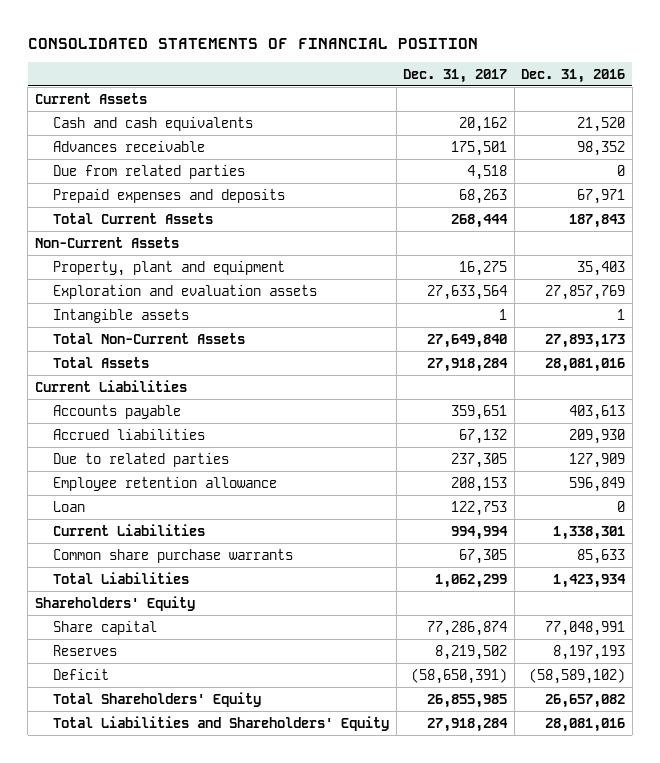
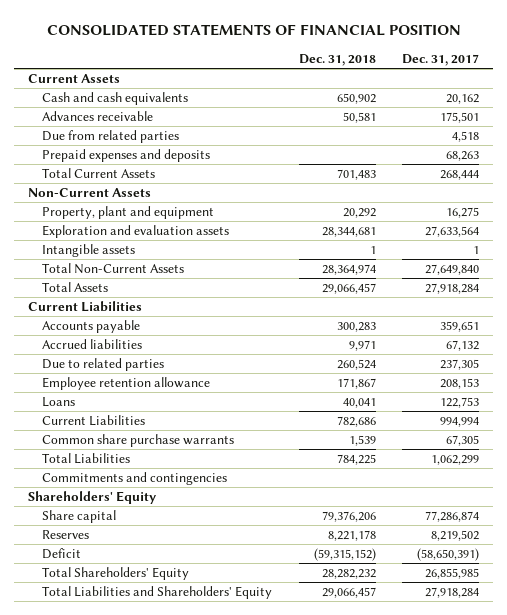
- | Dec. 31, 2017 | Dec. 31, 2016
+ | Dec. 31, 2018 | Dec. 31, 2017
- Loan | 122,753 | 0
+ Loans | 40,041 | 122,753
+ Commitments and contingencies

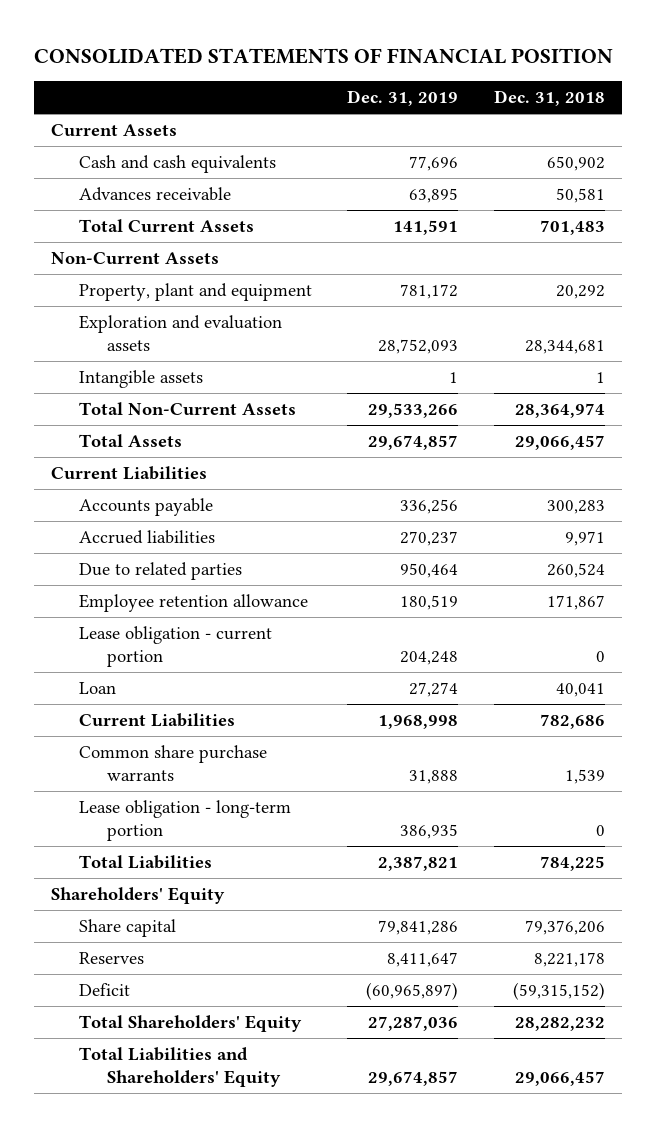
- | Dec. 31, 2018 | Dec. 31, 2017
+ | Dec. 31, 2019 | Dec. 31, 2018
- Due from related parties | | 4,518
- Prepaid expenses and deposits | | 68,263
- Loans | 40,041 | 122,753
+ Lease obligation - current portion | 204,248 | 0
+ Loan | 27,274 | 40,041
+ Lease obligation - long-term portion | 386,935 | 0
- Commitments and contingencies

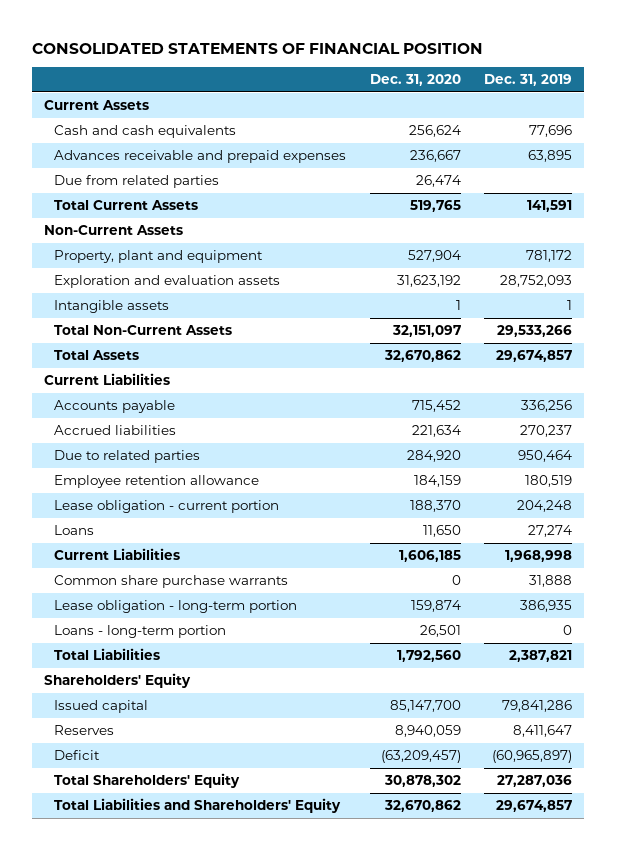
- | Dec. 31, 2019 | Dec. 31, 2018
+ | Dec. 31, 2020 | Dec. 31, 2019
- Advances receivable | 63,895 | 50,581
+ Advances receivable and prepaid expenses | 236,667 | 63,895
+ Due from related parties | 26,474 |
- Loan | 27,274 | 40,041
+ Loans | 11,650 | 27,274
+ Loans - long-term portion | 26,501 | 0
- Share capital | 79,841,286 | 79,376,206
+ Issued capital | 85,147,700 | 79,841,286

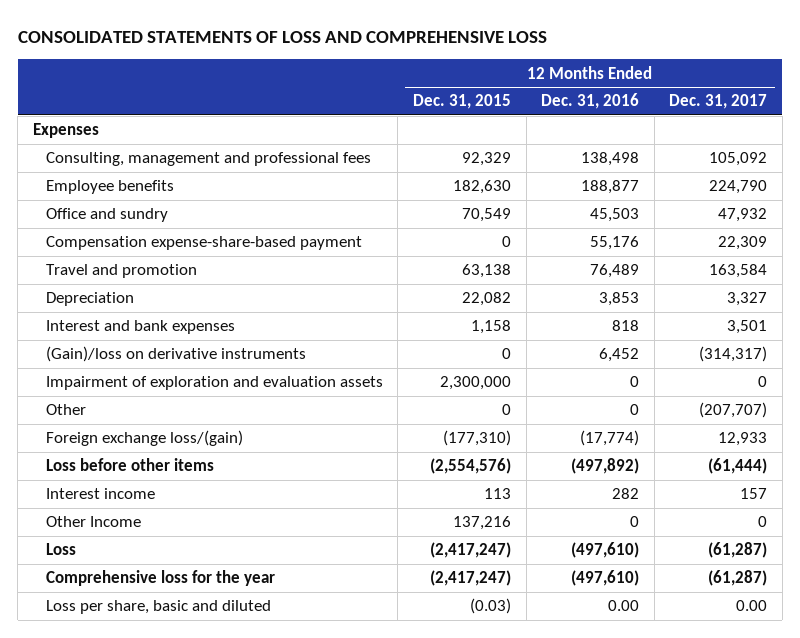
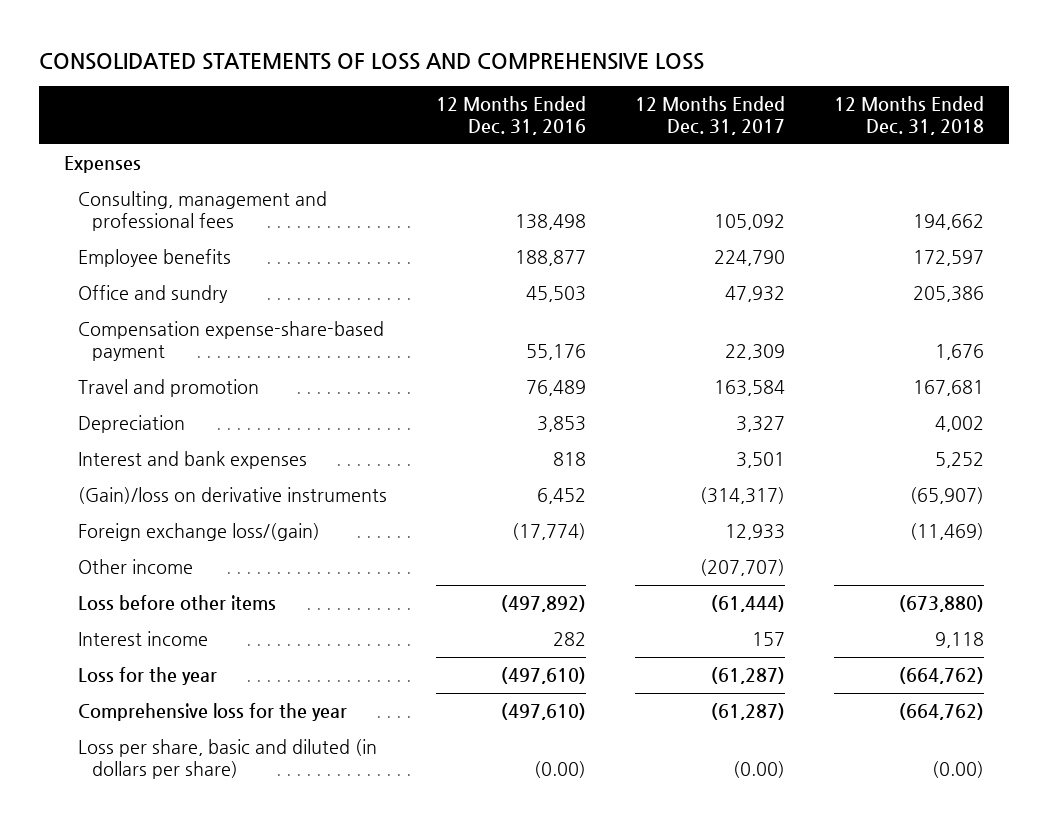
- | 12 Months Ended Dec. 31, 2015 | 12 Months Ended Dec. 31, 2016 | 12 Months Ended Dec. 31, 2017
+ | 12 Months Ended Dec. 31, 2016 | 12 Months Ended Dec. 31, 2017 | 12 Months Ended Dec. 31, 2018
- Impairment of exploration and evaluation assets | 2,300,000 | 0 | 0
- Other | 0 | 0 | (207,707)
+ Other income | | (207,707) |
- Other Income | 137,216 | 0 | 0
- Loss | (2,417,247) | (497,610) | (61,287)
+ Loss for the year | (497,610) | (61,287) | (664,762)
- Loss per share, basic and diluted | (0.03) | 0.00 | 0.00
+ Loss per share, basic and diluted (in dollars per share) | (0.00) | (0.00) | (0.00)

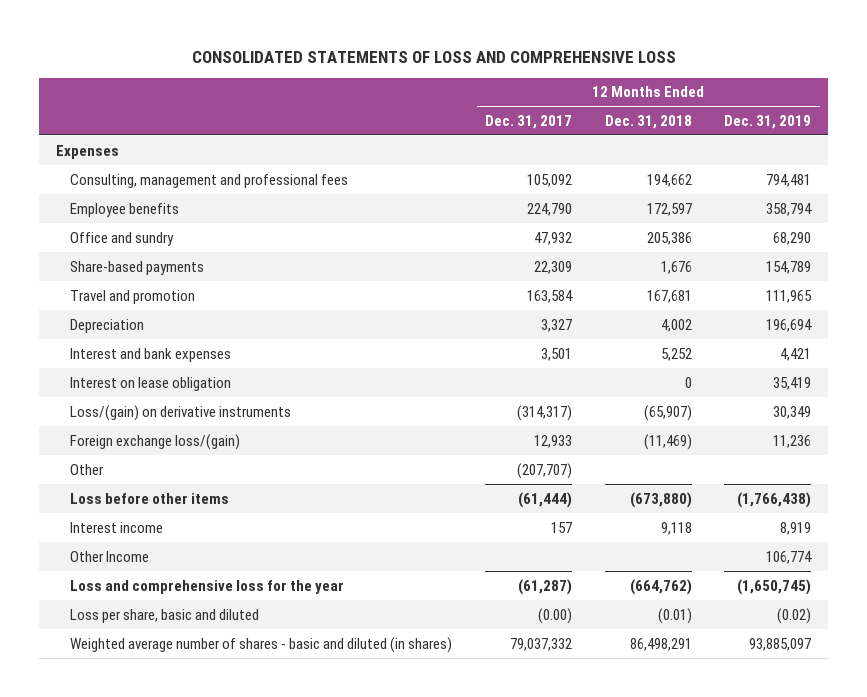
- | 12 Months Ended Dec. 31, 2016 | 12 Months Ended Dec. 31, 2017 | 12 Months Ended Dec. 31, 2018
+ | 12 Months Ended Dec. 31, 2017 | 12 Months Ended Dec. 31, 2018 | 12 Months Ended Dec. 31, 2019
- Compensation expense-share-based payment | 55,176 | 22,309 | 1,676
+ Share-based payments | 22,309 | 1,676 | 154,789
- (Gain)/loss on derivative instruments | 6,452 | (314,317) | (65,907)
+ Interest on lease obligation | | 0 | 35,419
+ Loss/(gain) on derivative instruments | (314,317) | (65,907) | 30,349
- Other income | | (207,707) |
+ Other | (207,707) | |
- Loss for the year | (497,610) | (61,287) | (664,762)
- Comprehensive loss for the year | (497,610) | (61,287) | (664,762)
- Loss per share, basic and diluted (in dollars per share) | (0.00) | (0.00) | (0.00)
+ Other Income | | | 106,774
+ Loss and comprehensive loss for the year | (61,287) | (664,762) | (1,650,745)
+ Loss per share, basic and diluted | (0.00) | (0.01) | (0.02)
+ Weighted average number of shares - basic and diluted (in shares) | 79,037,332 | 86,498,291 | 93,885,097

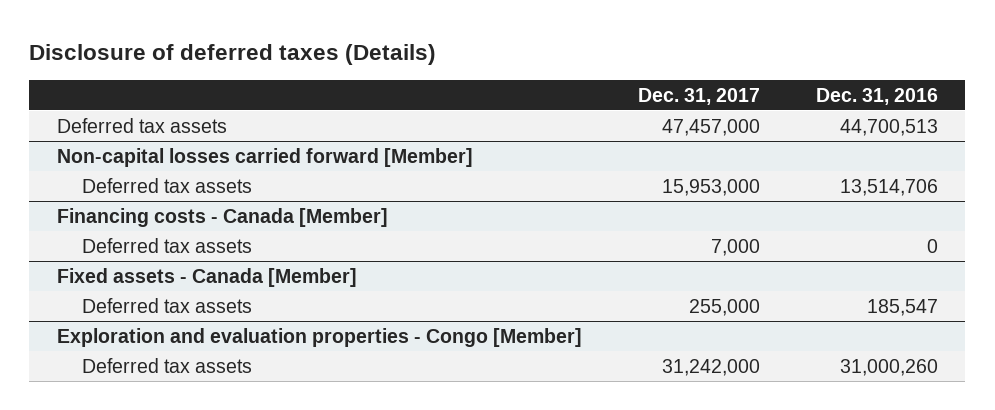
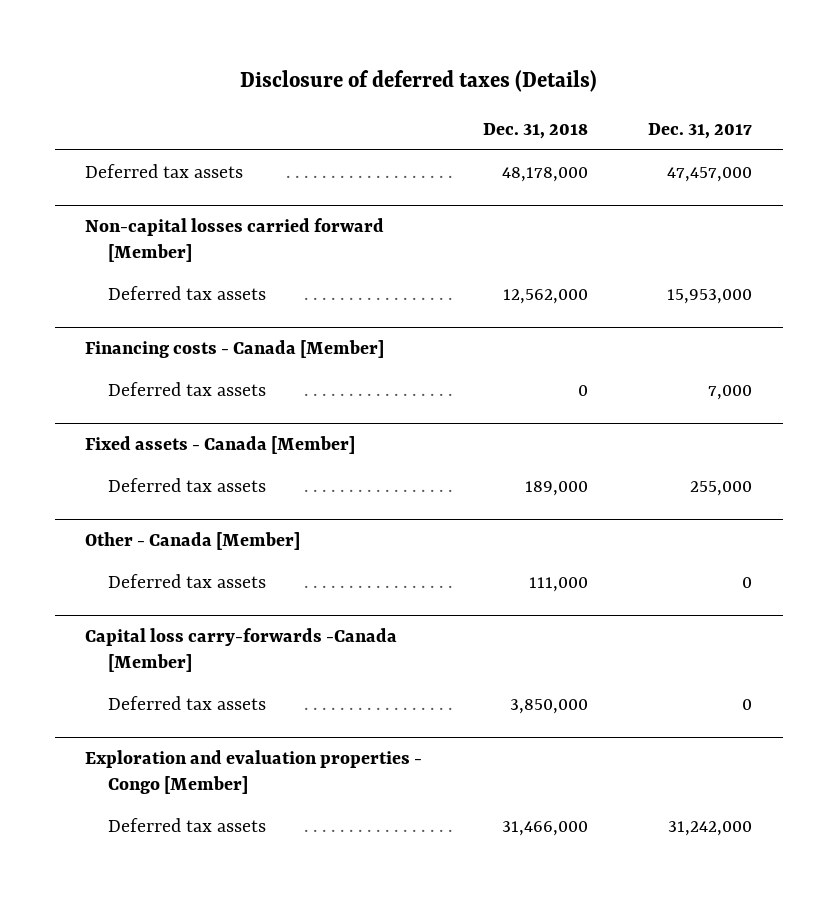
- | Dec. 31, 2017 | Dec. 31, 2016
+ | Dec. 31, 2018 | Dec. 31, 2017
+ Other - Canada [Member]
+ Deferred tax assets | 111,000 | 0
+ Capital loss carry-forwards -Canada [Member]
+ Deferred tax assets | 3,850,000 | 0

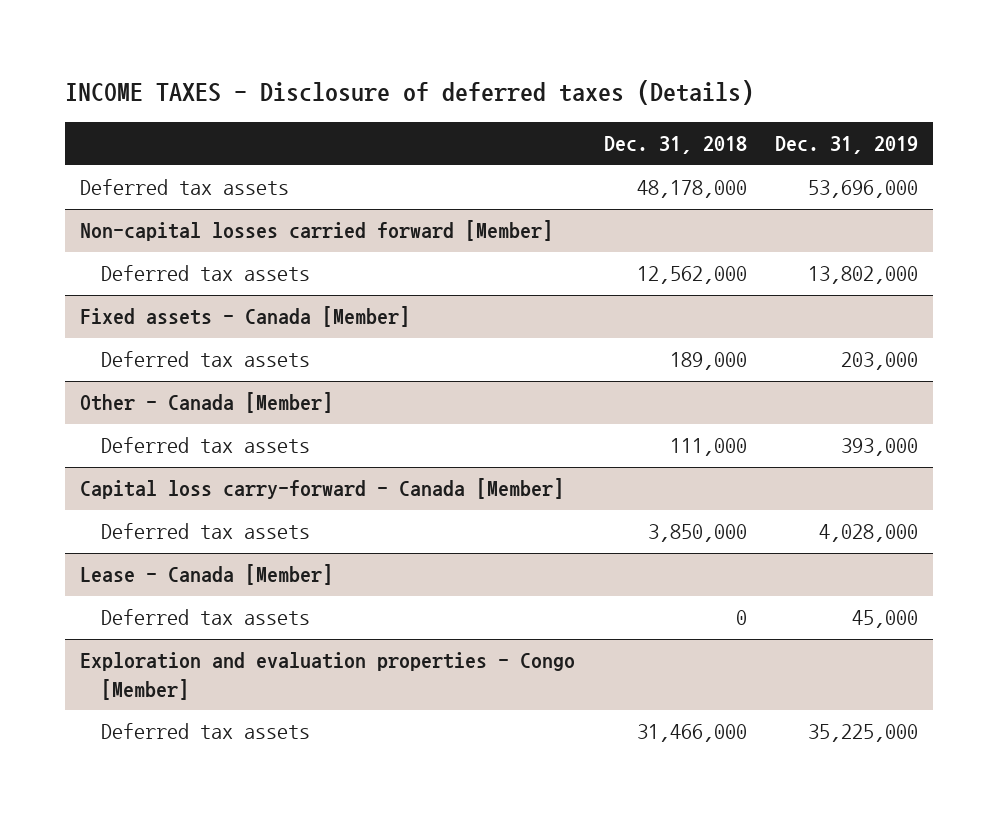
- Disclosure of deferred taxes (Details)
+ INCOME TAXES - Disclosure of deferred taxes (Details)
- | Dec. 31, 2018 | Dec. 31, 2017
+ | Dec. 31, 2018 | Dec. 31, 2019
- Financing costs - Canada [Member]
- Deferred tax assets | 0 | 7,000
- Capital loss carry-forwards -Canada [Member]
+ Capital loss carry-forward - Canada [Member]
+ Lease - Canada [Member]
+ Deferred tax assets | 0 | 45,000

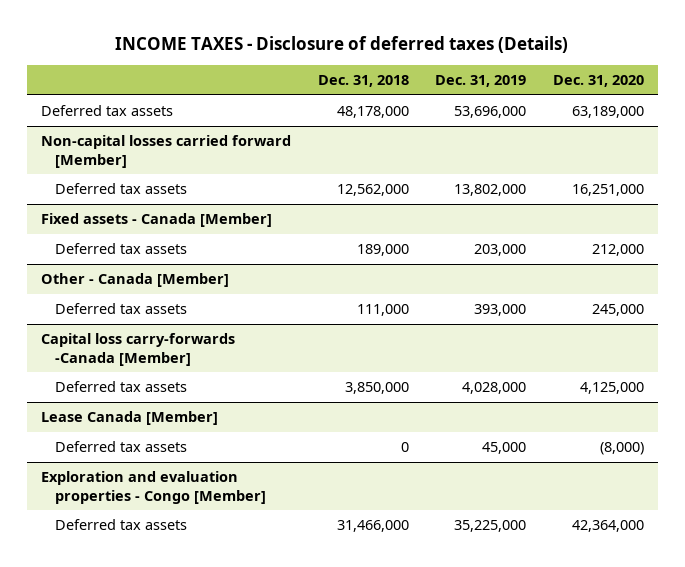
- | Dec. 31, 2018 | Dec. 31, 2019
+ | Dec. 31, 2018 | Dec. 31, 2019 | Dec. 31, 2020
- Capital loss carry-forward - Canada [Member]
+ Capital loss carry-forwards -Canada [Member]
- Lease - Canada [Member]
+ Lease Canada [Member]

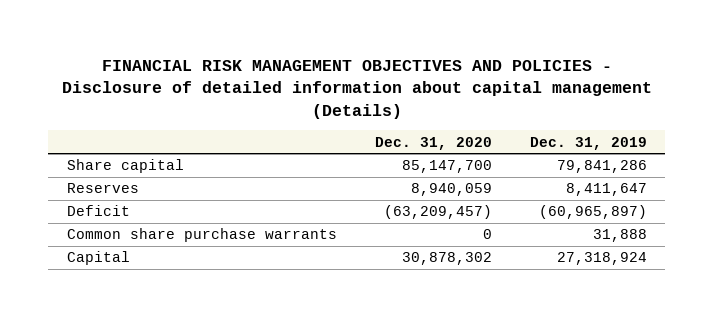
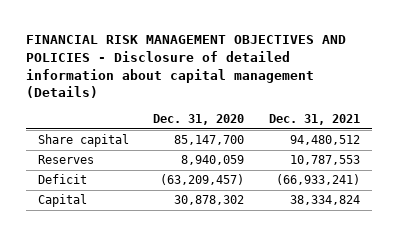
- | Dec. 31, 2020 | Dec. 31, 2019
+ | Dec. 31, 2020 | Dec. 31, 2021
- Common share purchase warrants | 0 | 31,888

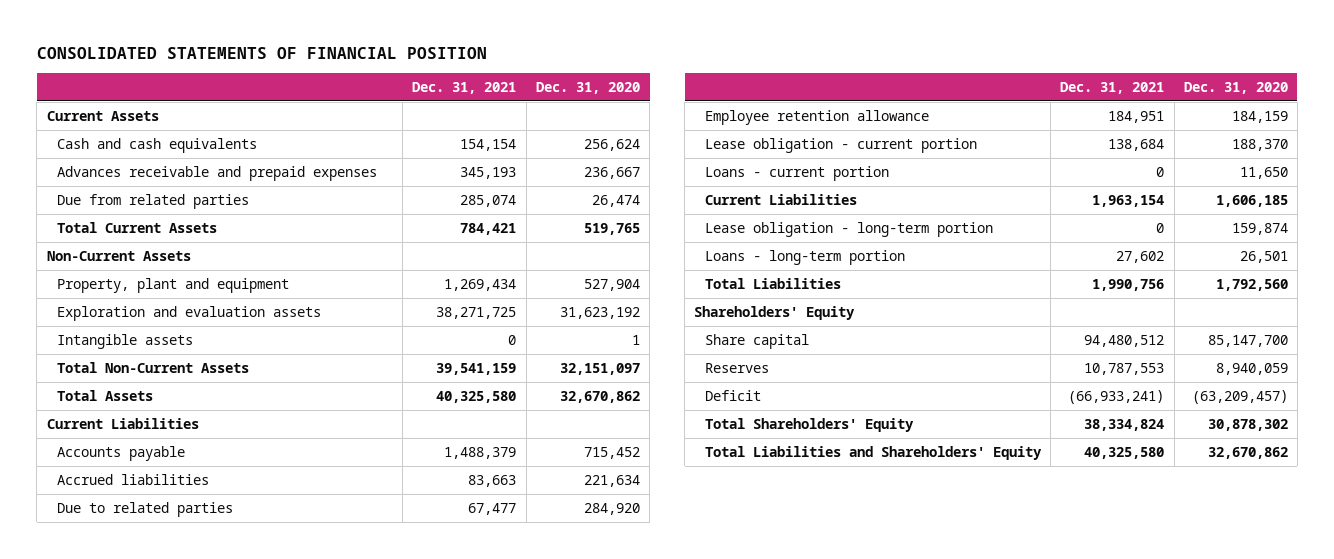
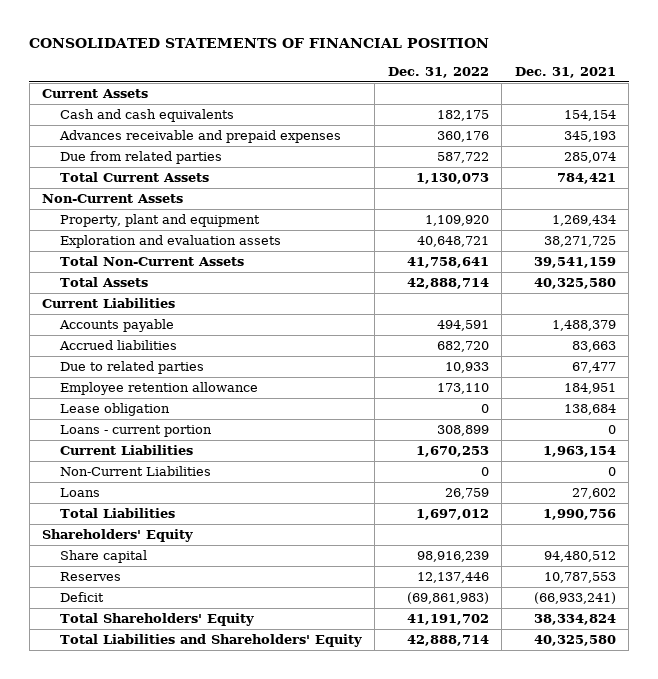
- | Dec. 31, 2021 | Dec. 31, 2020
+ | Dec. 31, 2022 | Dec. 31, 2021
- Intangible assets | 0 | 1
- Lease obligation - current portion | 138,684 | 188,370
+ Lease obligation | 0 | 138,684
- Lease obligation - long-term portion | 0 | 159,874
- Loans - long-term portion | 27,602 | 26,501
+ Non-Current Liabilities | 0 | 0
+ Loans | 26,759 | 27,602

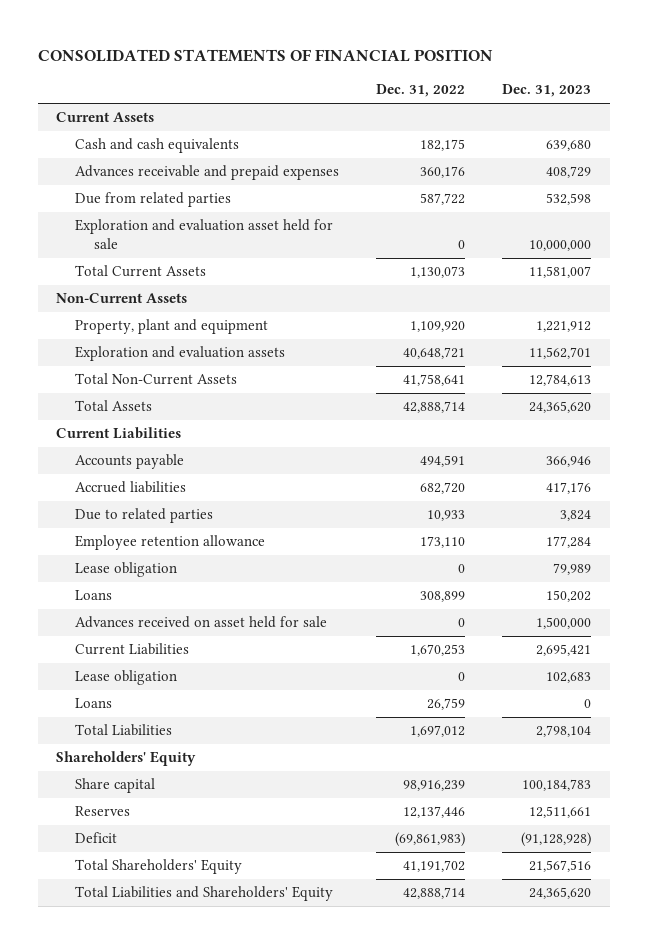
- | Dec. 31, 2022 | Dec. 31, 2021
+ | Dec. 31, 2022 | Dec. 31, 2023
+ Exploration and evaluation asset held for sale | 0 | 10,000,000
- Loans - current portion | 308,899 | 0
+ Loans | 308,899 | 150,202
+ Advances received on asset held for sale | 0 | 1,500,000
- Non-Current Liabilities | 0 | 0
+ Lease obligation | 0 | 102,683

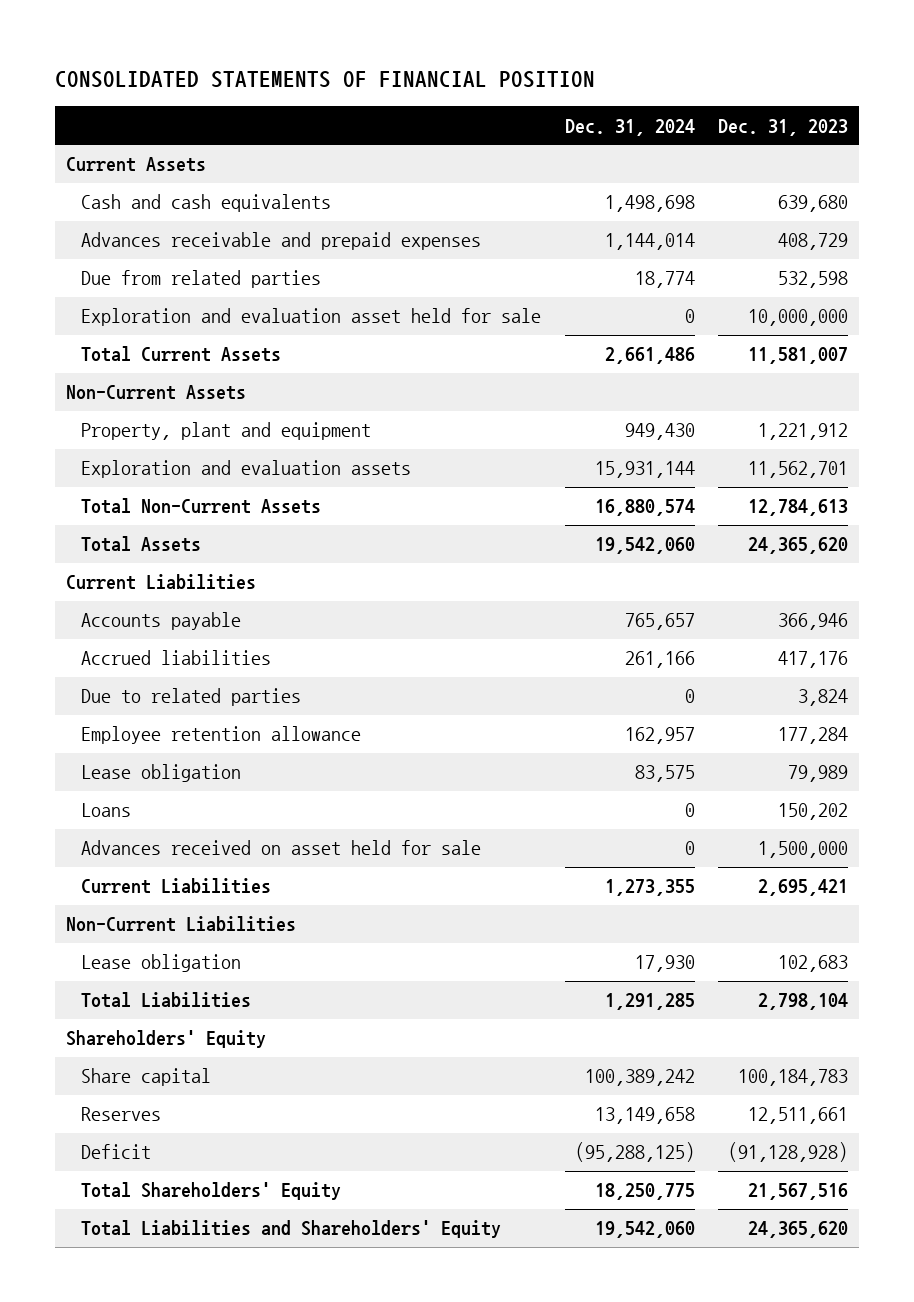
- | Dec. 31, 2022 | Dec. 31, 2023
+ | Dec. 31, 2024 | Dec. 31, 2023
+ Non-Current Liabilities
- Loans | 26,759 | 0

